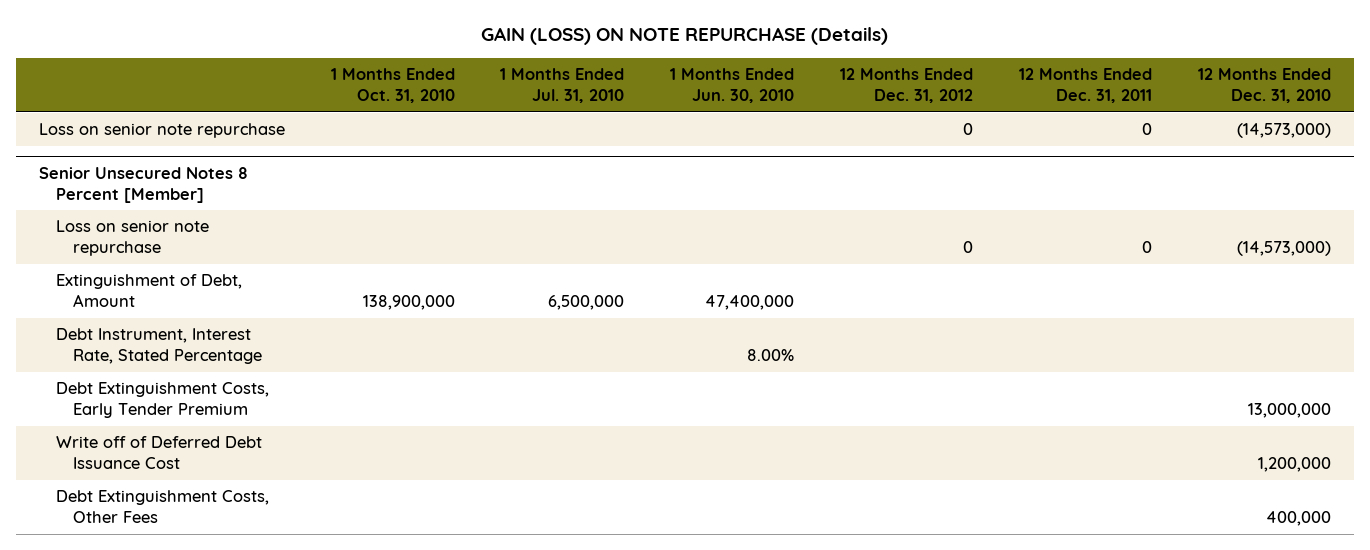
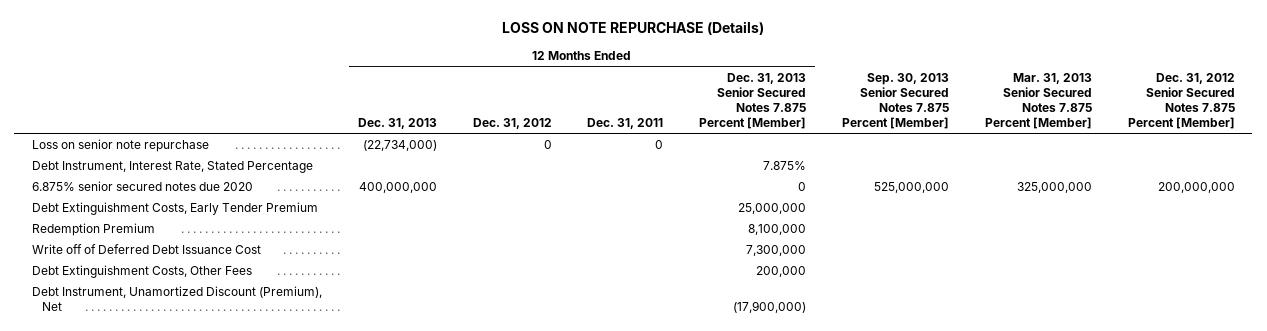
- GAIN (LOSS) ON NOTE REPURCHASE (Details)
+ LOSS ON NOTE REPURCHASE (Details)
- | 1 Months Ended Oct. 31, 2010 | 1 Months Ended Jul. 31, 2010 | 1 Months Ended Jun. 30, 2010 | 12 Months Ended Dec. 31, 2012 | 12 Months Ended Dec. 31, 2011 | 12 Months Ended Dec. 31, 2010
+ | 12 Months Ended Dec. 31, 2013 | 12 Months Ended Dec. 31, 2012 | 12 Months Ended Dec. 31, 2011 | 12 Months Ended Dec. 31, 2013 Senior Secured Notes 7.875 Percent [Member] | Sep. 30, 2013 Senior Secured Notes 7.875 Percent [Member] | Mar. 31, 2013 Senior Secured Notes 7.875 Percent [Member] | Dec. 31, 2012 Senior Secured Notes 7.875 Percent [Member]
- Senior Unsecured Notes 8 Percent [Member]
- Loss on senior note repurchase | | | | 0 | 0 | (14,573,000)
- Extinguishment of Debt, Amount | 138,900,000 | 6,500,000 | 47,400,000 | | |
- Debt Instrument, Interest Rate, Stated Percentage | | | 8.00% | | |
- Debt Extinguishment Costs, Early Tender Premium | | | | | | 13,000,000
- Write off of Deferred Debt Issuance Cost | | | | | | 1,200,000
- Debt Extinguishment Costs, Other Fees | | | | | | 400,000
+ Debt Instrument, Interest Rate, Stated Percentage | | | | 7.875% | | |
+ 6.875% senior secured notes due 2020 | 400,000,000 | | | 0 | 525,000,000 | 325,000,000 | 200,000,000
+ Debt Extinguishment Costs, Early Tender Premium | | | | 25,000,000 | | |
+ Redemption Premium | | | | 8,100,000 | | |
+ Write off of Deferred Debt Issuance Cost | | | | 7,300,000 | | |
+ Debt Extinguishment Costs, Other Fees | | | | 200,000 | | |
+ Debt Instrument, Unamortized Discount (Premium), Net | | | | (17,900,000) | | |

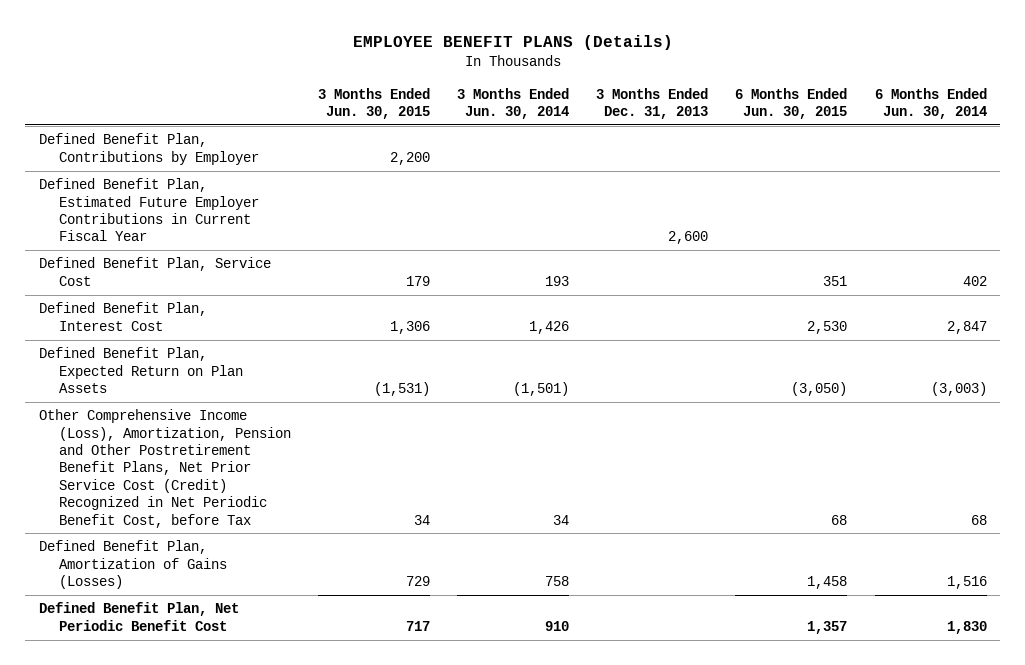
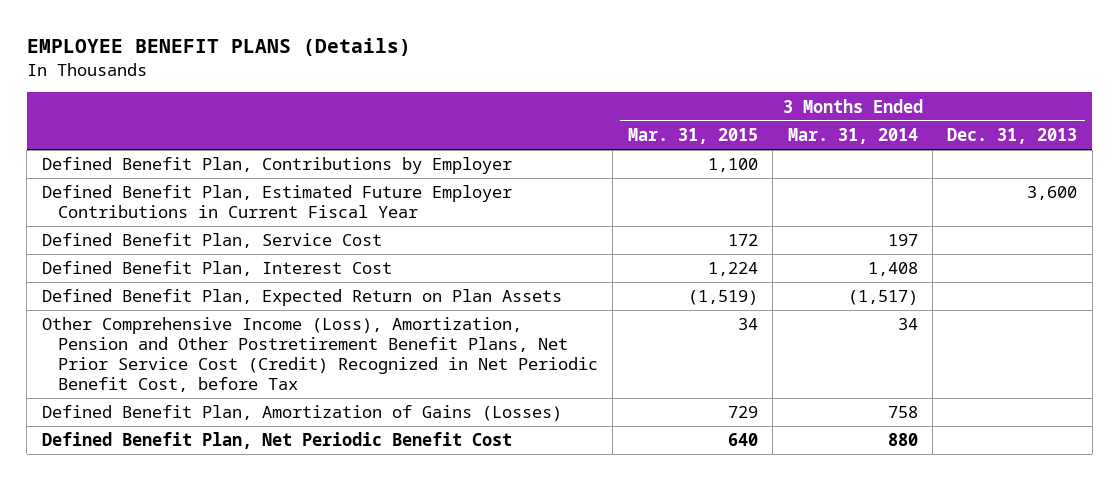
- | 3 Months Ended Jun. 30, 2015 | 3 Months Ended Jun. 30, 2014 | 3 Months Ended Dec. 31, 2013 | 6 Months Ended Jun. 30, 2015 | 6 Months Ended Jun. 30, 2014
+ | 3 Months Ended Mar. 31, 2015 | 3 Months Ended Mar. 31, 2014 | 3 Months Ended Dec. 31, 2013
- Defined Benefit Plan, Estimated Future Employer Contributions in Current Fiscal Year | | | 2,600 | |
+ Defined Benefit Plan, Estimated Future Employer Contributions in Current Fiscal Year | | | 3,600

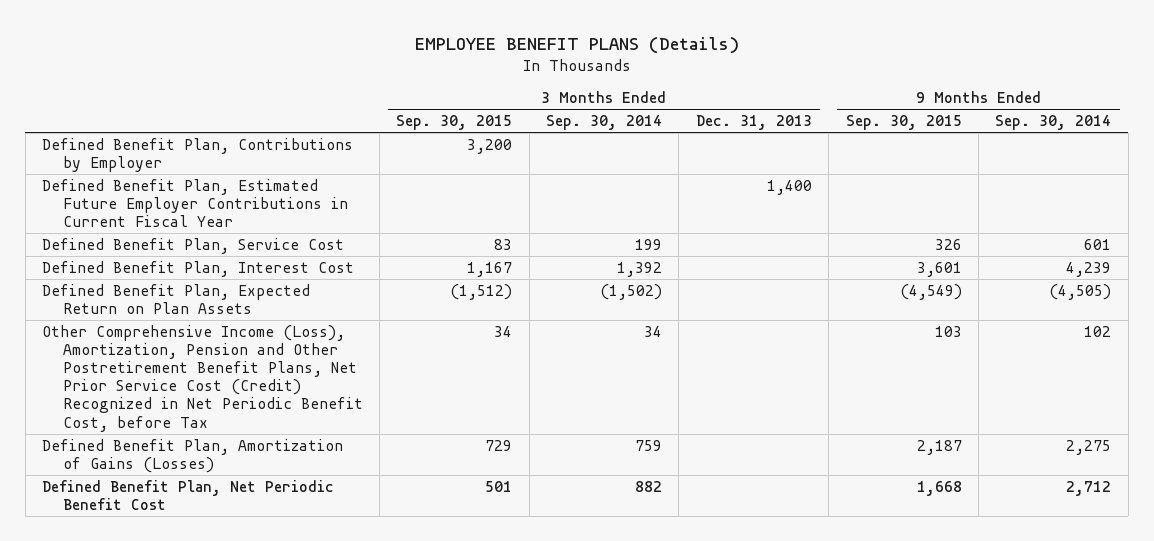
- | 3 Months Ended Mar. 31, 2015 | 3 Months Ended Mar. 31, 2014 | 3 Months Ended Dec. 31, 2013
+ | 3 Months Ended Sep. 30, 2015 | 3 Months Ended Sep. 30, 2014 | 3 Months Ended Dec. 31, 2013 | 9 Months Ended Sep. 30, 2015 | 9 Months Ended Sep. 30, 2014
- Defined Benefit Plan, Estimated Future Employer Contributions in Current Fiscal Year | | | 3,600
+ Defined Benefit Plan, Estimated Future Employer Contributions in Current Fiscal Year | | | 1,400 | |

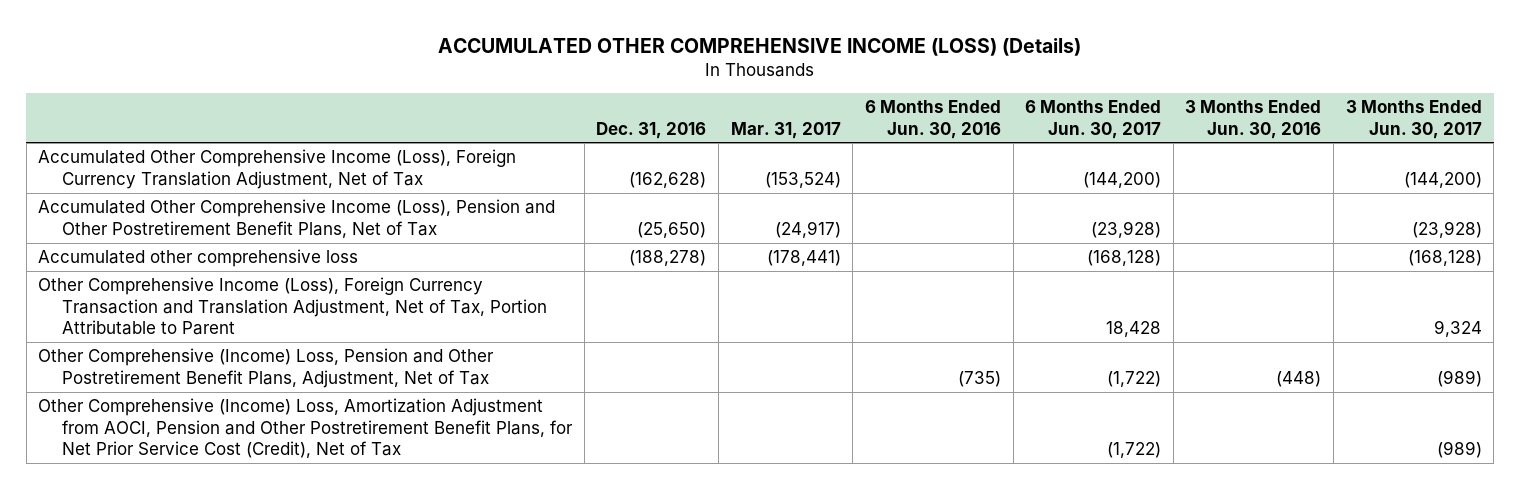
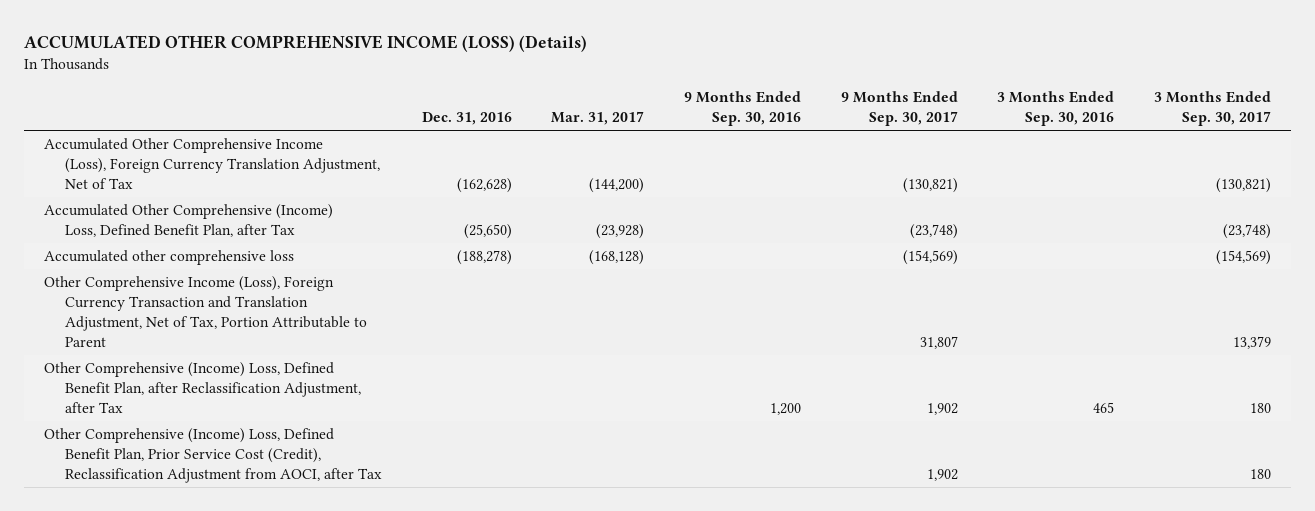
- | Dec. 31, 2016 | Mar. 31, 2017 | 6 Months Ended Jun. 30, 2016 | 6 Months Ended Jun. 30, 2017 | 3 Months Ended Jun. 30, 2016 | 3 Months Ended Jun. 30, 2017
+ | Dec. 31, 2016 | Mar. 31, 2017 | 9 Months Ended Sep. 30, 2016 | 9 Months Ended Sep. 30, 2017 | 3 Months Ended Sep. 30, 2016 | 3 Months Ended Sep. 30, 2017
- Accumulated Other Comprehensive Income (Loss), Foreign Currency Translation Adjustment, Net of Tax | (162,628) | (153,524) | | (144,200) | | (144,200)
- Accumulated Other Comprehensive Income (Loss), Pension and Other Postretirement Benefit Plans, Net of Tax | (25,650) | (24,917) | | (23,928) | | (23,928)
- Accumulated other comprehensive loss | (188,278) | (178,441) | | (168,128) | | (168,128)
+ Accumulated Other Comprehensive Income (Loss), Foreign Currency Translation Adjustment, Net of Tax | (162,628) | (144,200) | | (130,821) | | (130,821)
+ Accumulated Other Comprehensive (Income) Loss, Defined Benefit Plan, after Tax | (25,650) | (23,928) | | (23,748) | | (23,748)
+ Accumulated other comprehensive loss | (188,278) | (168,128) | | (154,569) | | (154,569)
- Other Comprehensive (Income) Loss, Pension and Other Postretirement Benefit Plans, Adjustment, Net of Tax | | | (735) | (1,722) | (448) | (989)
- Other Comprehensive (Income) Loss, Amortization Adjustment from AOCI, Pension and Other Postretirement Benefit Plans, for Net Prior Service Cost (Credit), Net of Tax | | | | (1,722) | | (989)
+ Other Comprehensive (Income) Loss, Defined Benefit Plan, after Reclassification Adjustment, after Tax | | | 1,200 | 1,902 | 465 | 180
+ Other Comprehensive (Income) Loss, Defined Benefit Plan, Prior Service Cost (Credit), Reclassification Adjustment from AOCI, after Tax | | | | 1,902 | | 180

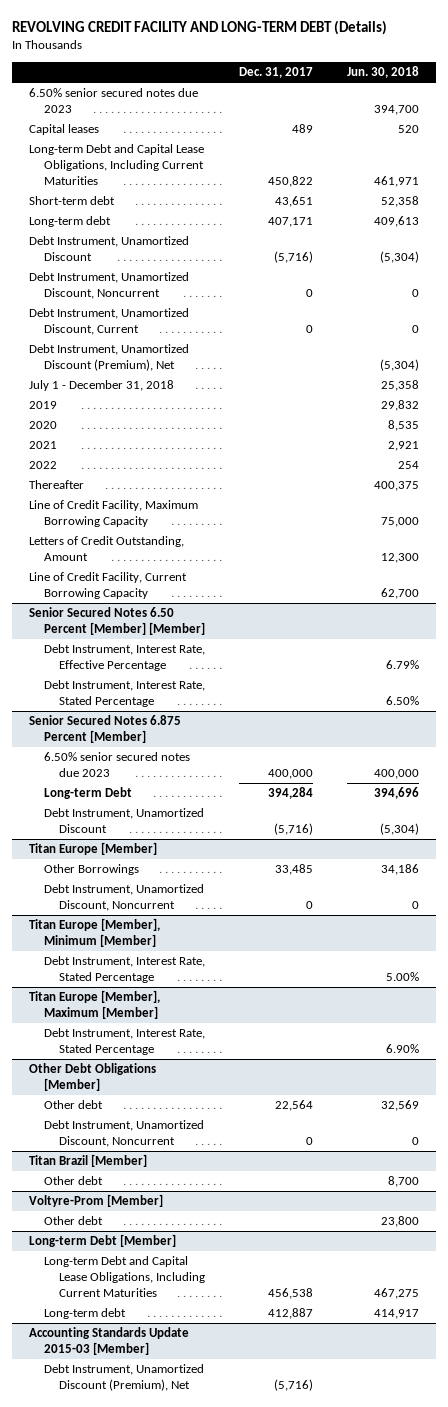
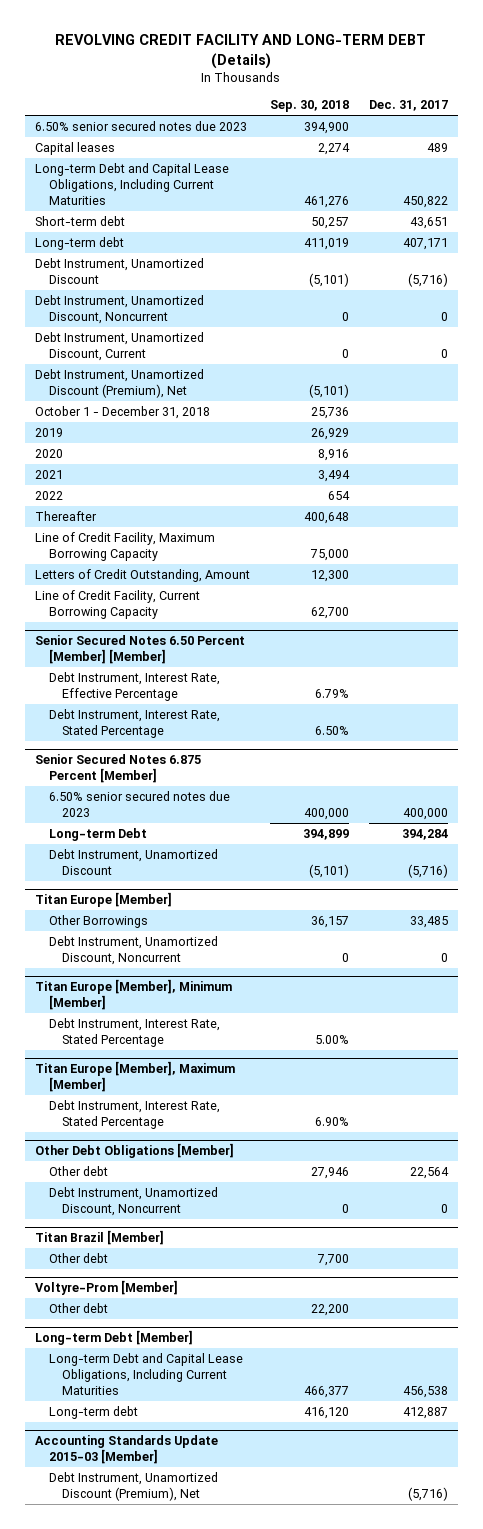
- | Dec. 31, 2017 | Jun. 30, 2018
+ | Sep. 30, 2018 | Dec. 31, 2017
- July 1 - December 31, 2018 | | 25,358
+ October 1 - December 31, 2018 | 25,736 |

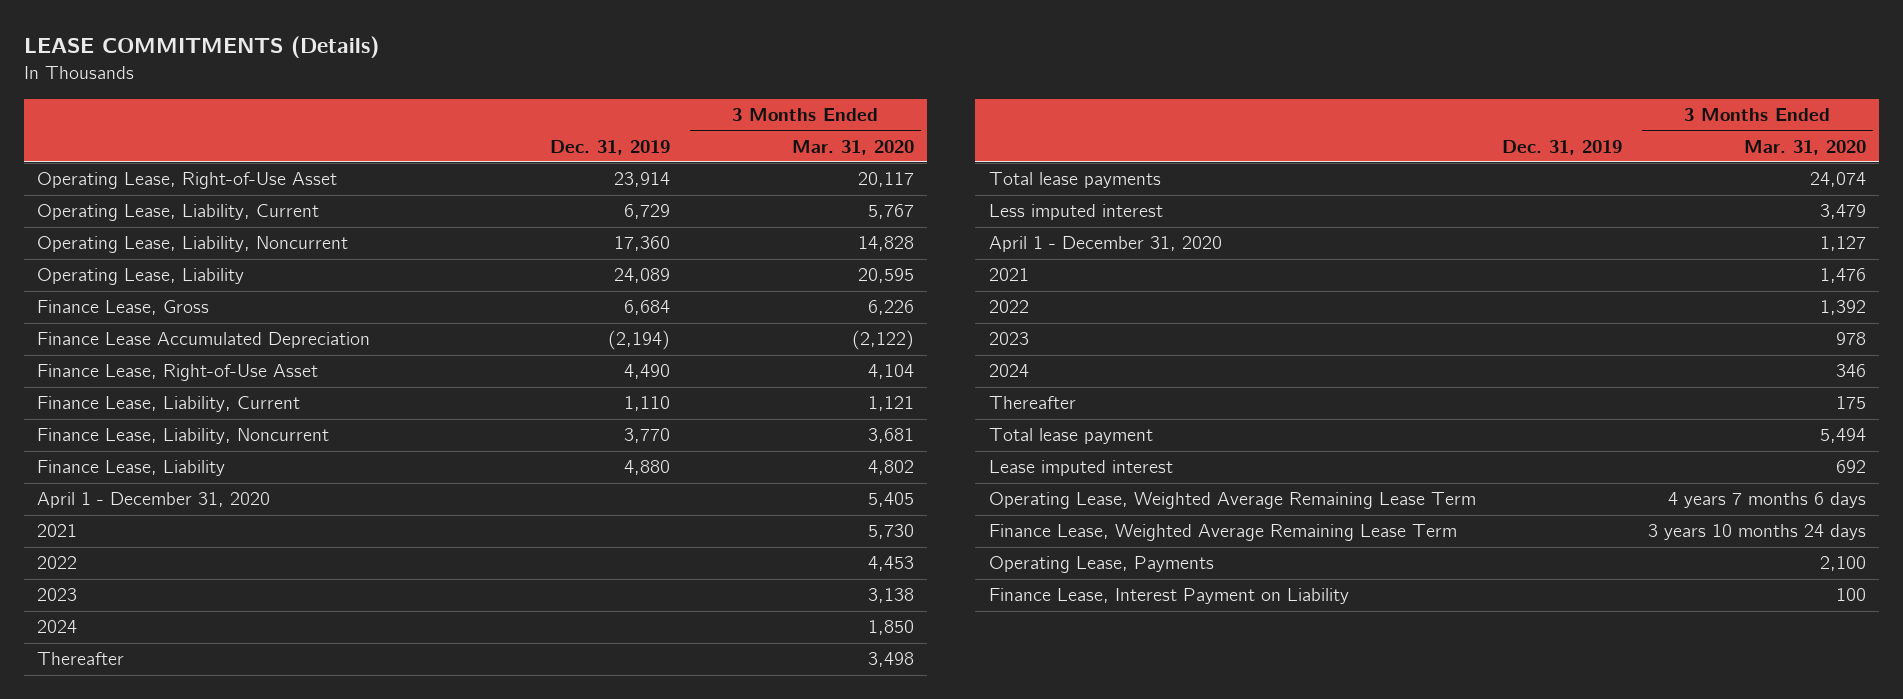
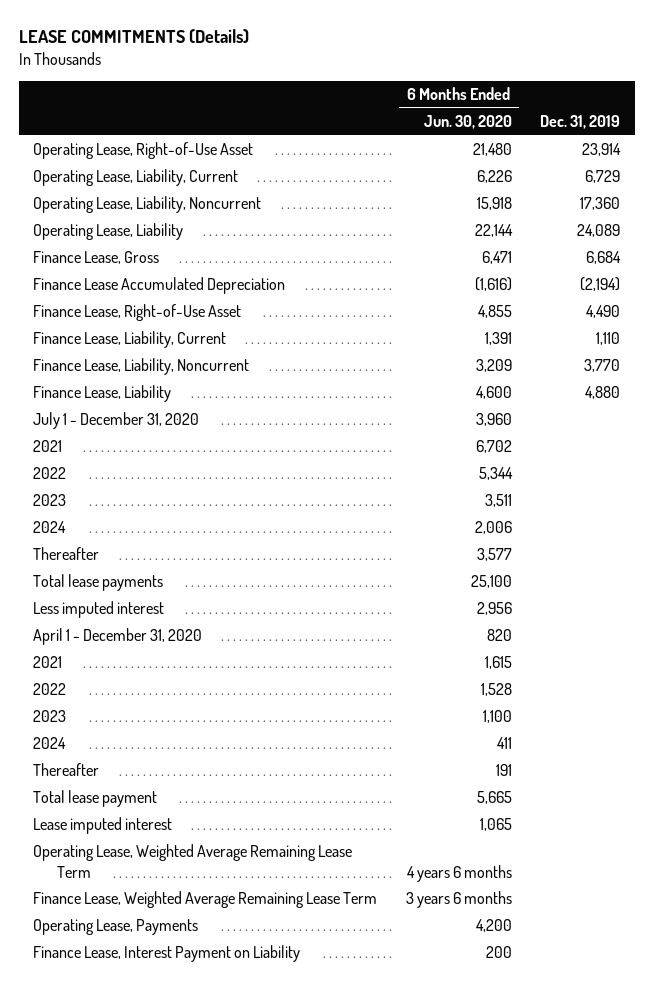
- | Dec. 31, 2019 | 3 Months Ended Mar. 31, 2020
+ | 6 Months Ended Jun. 30, 2020 | Dec. 31, 2019
- April 1 - December 31, 2020 | | 5,405
+ July 1 - December 31, 2020 | 3,960 |

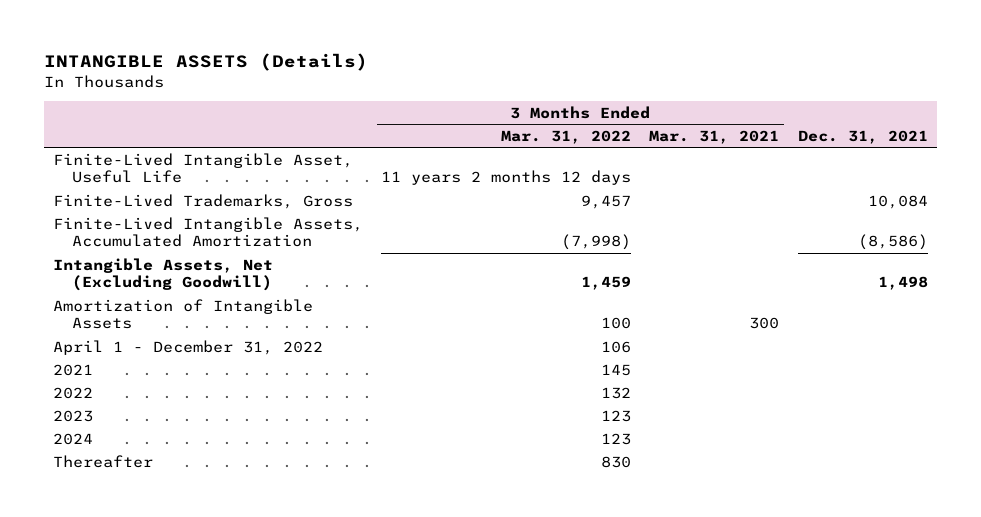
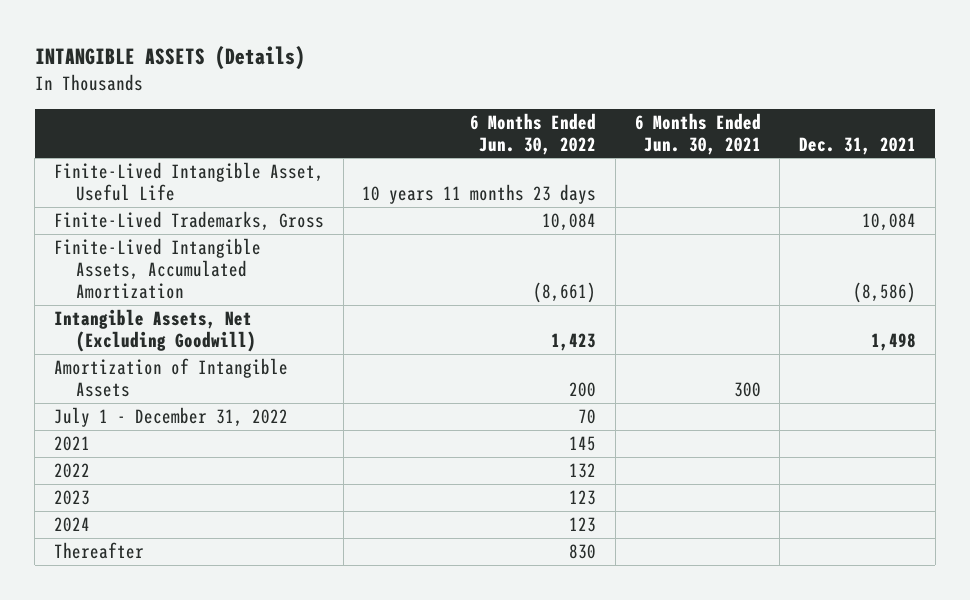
- | 3 Months Ended Mar. 31, 2022 | 3 Months Ended Mar. 31, 2021 | Dec. 31, 2021
+ | 6 Months Ended Jun. 30, 2022 | 6 Months Ended Jun. 30, 2021 | Dec. 31, 2021
- April 1 - December 31, 2022 | 106 | |
+ July 1 - December 31, 2022 | 70 | |

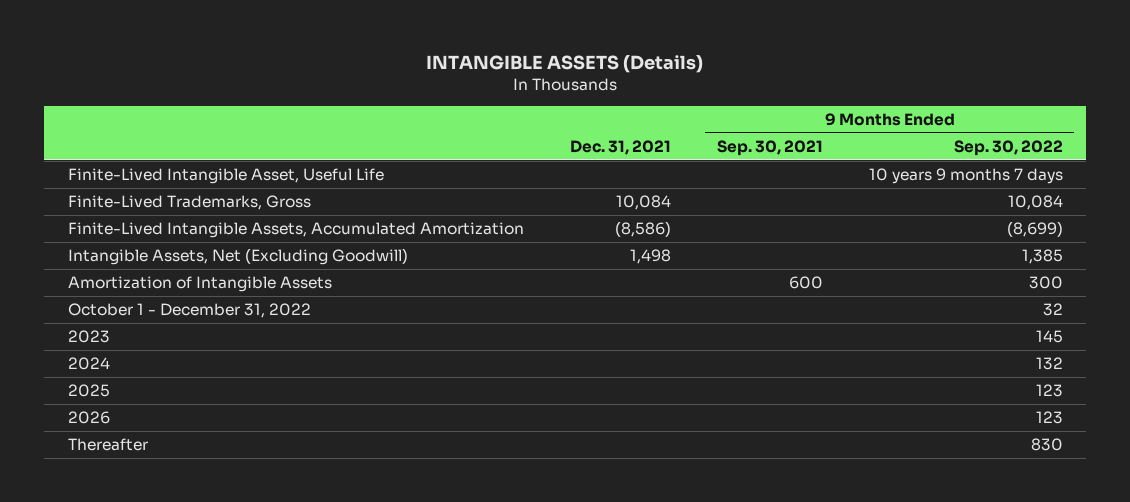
- | 6 Months Ended Jun. 30, 2022 | 6 Months Ended Jun. 30, 2021 | Dec. 31, 2021
+ | Dec. 31, 2021 | 9 Months Ended Sep. 30, 2021 | 9 Months Ended Sep. 30, 2022
- July 1 - December 31, 2022 | 70 | |
- 2021 | 145 | |
- 2022 | 132 | |
+ October 1 - December 31, 2022 | | | 32
+ 2025 | | | 123
+ 2026 | | | 123

